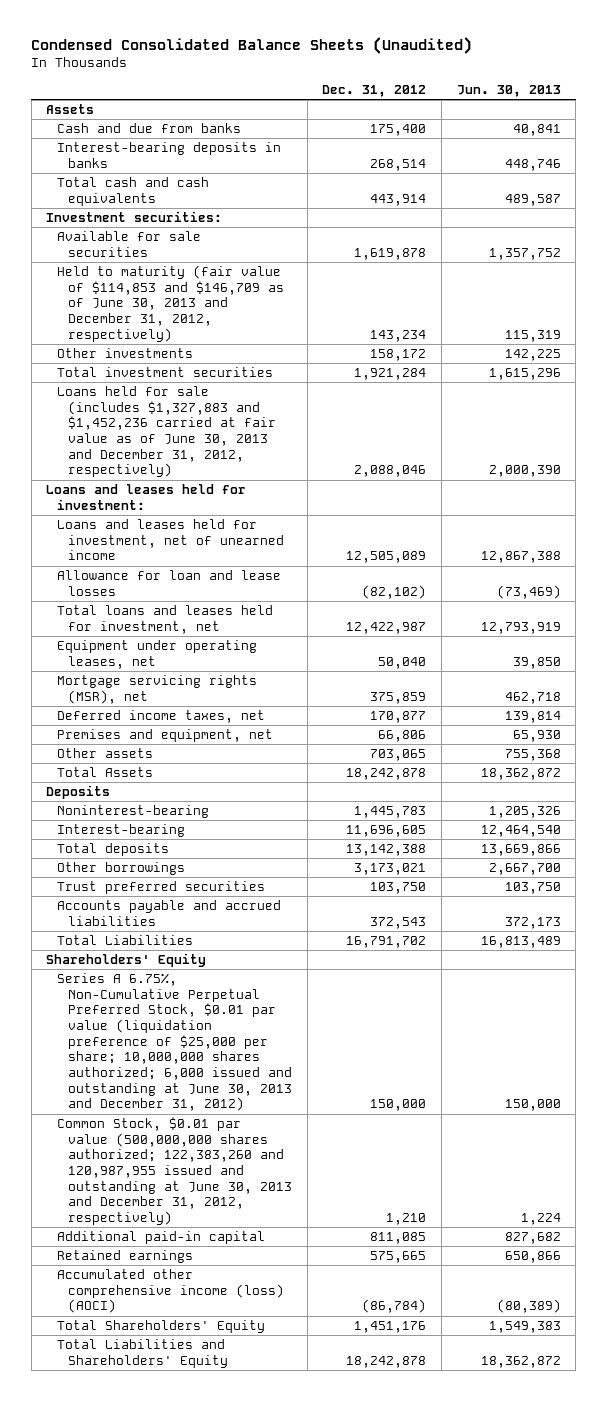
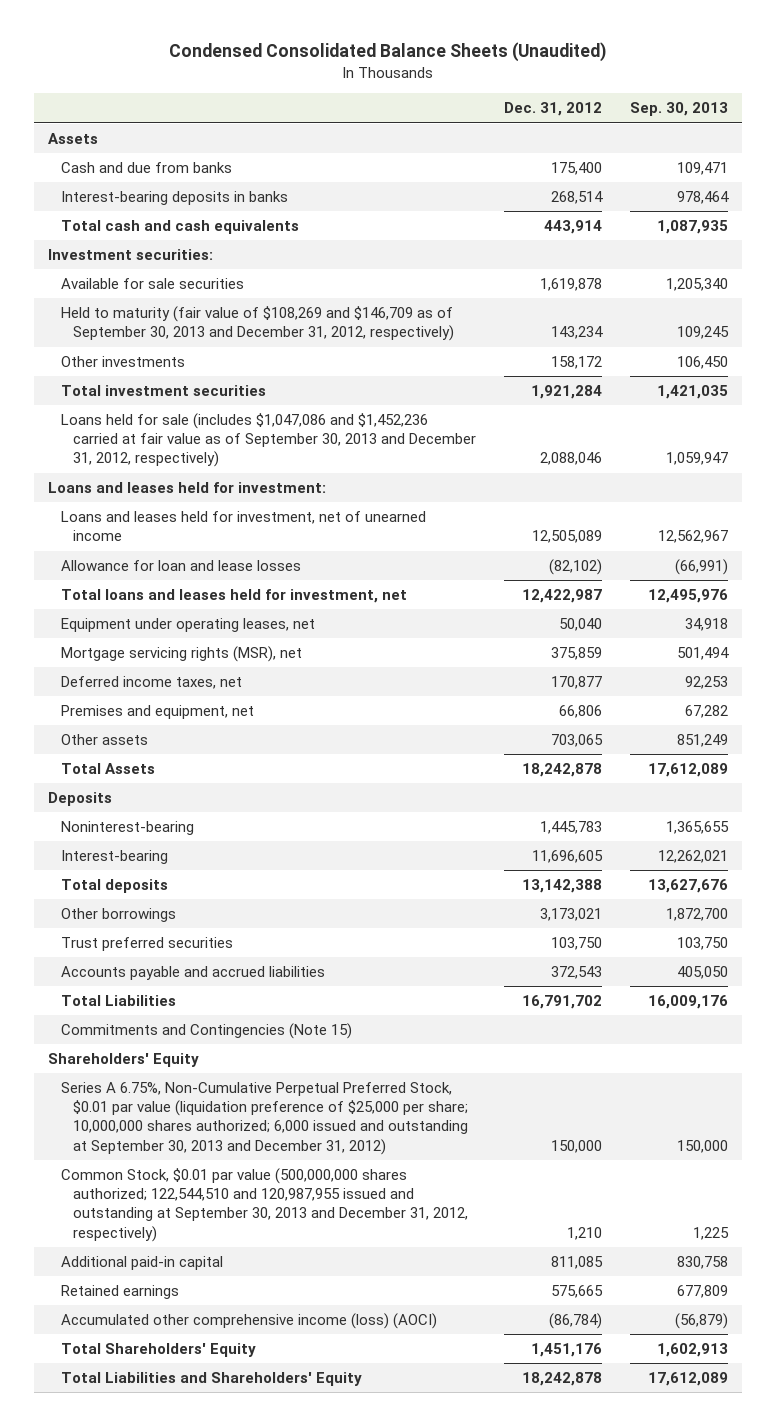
- | Dec. 31, 2012 | Jun. 30, 2013
+ | Dec. 31, 2012 | Sep. 30, 2013
- Held to maturity (fair value of $114,853 and $146,709 as of June 30, 2013 and December 31, 2012, respectively) | 143,234 | 115,319
+ Held to maturity (fair value of $108,269 and $146,709 as of September 30, 2013 and December 31, 2012, respectively) | 143,234 | 109,245
- Loans held for sale (includes $1,327,883 and $1,452,236 carried at fair value as of June 30, 2013 and December 31, 2012, respectively) | 2,088,046 | 2,000,390
+ Loans held for sale (includes $1,047,086 and $1,452,236 carried at fair value as of September 30, 2013 and December 31, 2012, respectively) | 2,088,046 | 1,059,947
+ Commitments and Contingencies (Note 15)
- Series A 6.75%, Non-Cumulative Perpetual Preferred Stock, $0.01 par value (liquidation preference of $25,000 per share; 10,000,000 shares authorized; 6,000 issued and outstanding at June 30, 2013 and December 31, 2012) | 150,000 | 150,000
- Common Stock, $0.01 par value (500,000,000 shares authorized; 122,383,260 and 120,987,955 issued and outstanding at June 30, 2013 and December 31, 2012, respectively) | 1,210 | 1,224
+ Series A 6.75%, Non-Cumulative Perpetual Preferred Stock, $0.01 par value (liquidation preference of $25,000 per share; 10,000,000 shares authorized; 6,000 issued and outstanding at September 30, 2013 and December 31, 2012) | 150,000 | 150,000
+ Common Stock, $0.01 par value (500,000,000 shares authorized; 122,544,510 and 120,987,955 issued and outstanding at September 30, 2013 and December 31, 2012, respectively) | 1,210 | 1,225

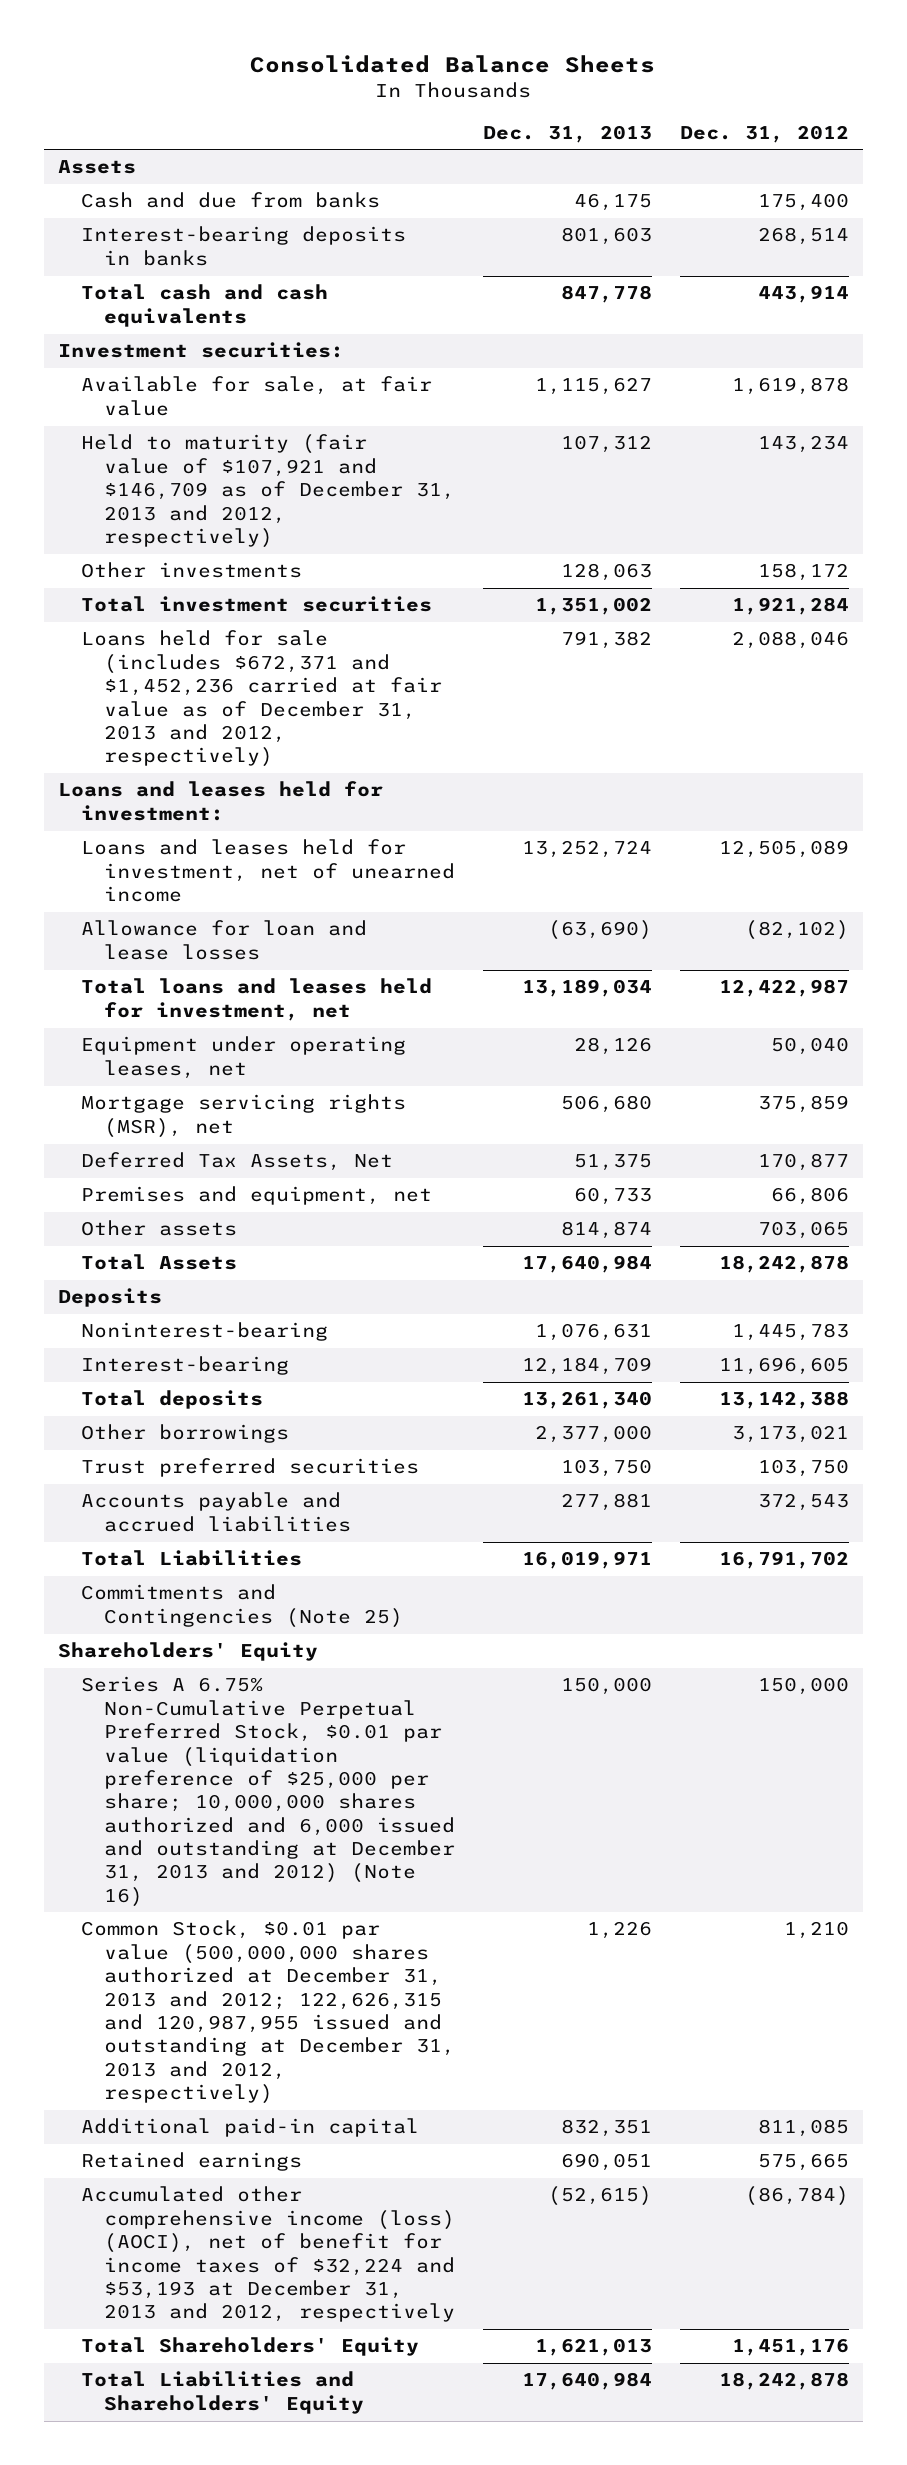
- Condensed Consolidated Balance Sheets (Unaudited)
+ Consolidated Balance Sheets
- | Dec. 31, 2012 | Sep. 30, 2013
+ | Dec. 31, 2013 | Dec. 31, 2012
- Available for sale securities | 1,619,878 | 1,205,340
- Held to maturity (fair value of $108,269 and $146,709 as of September 30, 2013 and December 31, 2012, respectively) | 143,234 | 109,245
+ Available for sale, at fair value | 1,115,627 | 1,619,878
+ Held to maturity (fair value of $107,921 and $146,709 as of December 31, 2013 and 2012, respectively) | 107,312 | 143,234
- Loans held for sale (includes $1,047,086 and $1,452,236 carried at fair value as of September 30, 2013 and December 31, 2012, respectively) | 2,088,046 | 1,059,947
+ Loans held for sale (includes $672,371 and $1,452,236 carried at fair value as of December 31, 2013 and 2012, respectively) | 791,382 | 2,088,046
- Deferred income taxes, net | 170,877 | 92,253
+ Deferred Tax Assets, Net | 51,375 | 170,877
- Commitments and Contingencies (Note 15)
+ Commitments and Contingencies (Note 25)
- Series A 6.75%, Non-Cumulative Perpetual Preferred Stock, $0.01 par value (liquidation preference of $25,000 per share; 10,000,000 shares authorized; 6,000 issued and outstanding at September 30, 2013 and December 31, 2012) | 150,000 | 150,000
- Common Stock, $0.01 par value (500,000,000 shares authorized; 122,544,510 and 120,987,955 issued and outstanding at September 30, 2013 and December 31, 2012, respectively) | 1,210 | 1,225
+ Series A 6.75% Non-Cumulative Perpetual Preferred Stock, $0.01 par value (liquidation preference of $25,000 per share; 10,000,000 shares authorized and 6,000 issued and outstanding at December 31, 2013 and 2012) (Note 16) | 150,000 | 150,000
+ Common Stock, $0.01 par value (500,000,000 shares authorized at December 31, 2013 and 2012; 122,626,315 and 120,987,955 issued and outstanding at December 31, 2013 and 2012, respectively) | 1,226 | 1,210
- Accumulated other comprehensive income (loss) (AOCI) | (86,784) | (56,879)
+ Accumulated other comprehensive income (loss) (AOCI), net of benefit for income taxes of $32,224 and $53,193 at December 31, 2013 and 2012, respectively | (52,615) | (86,784)

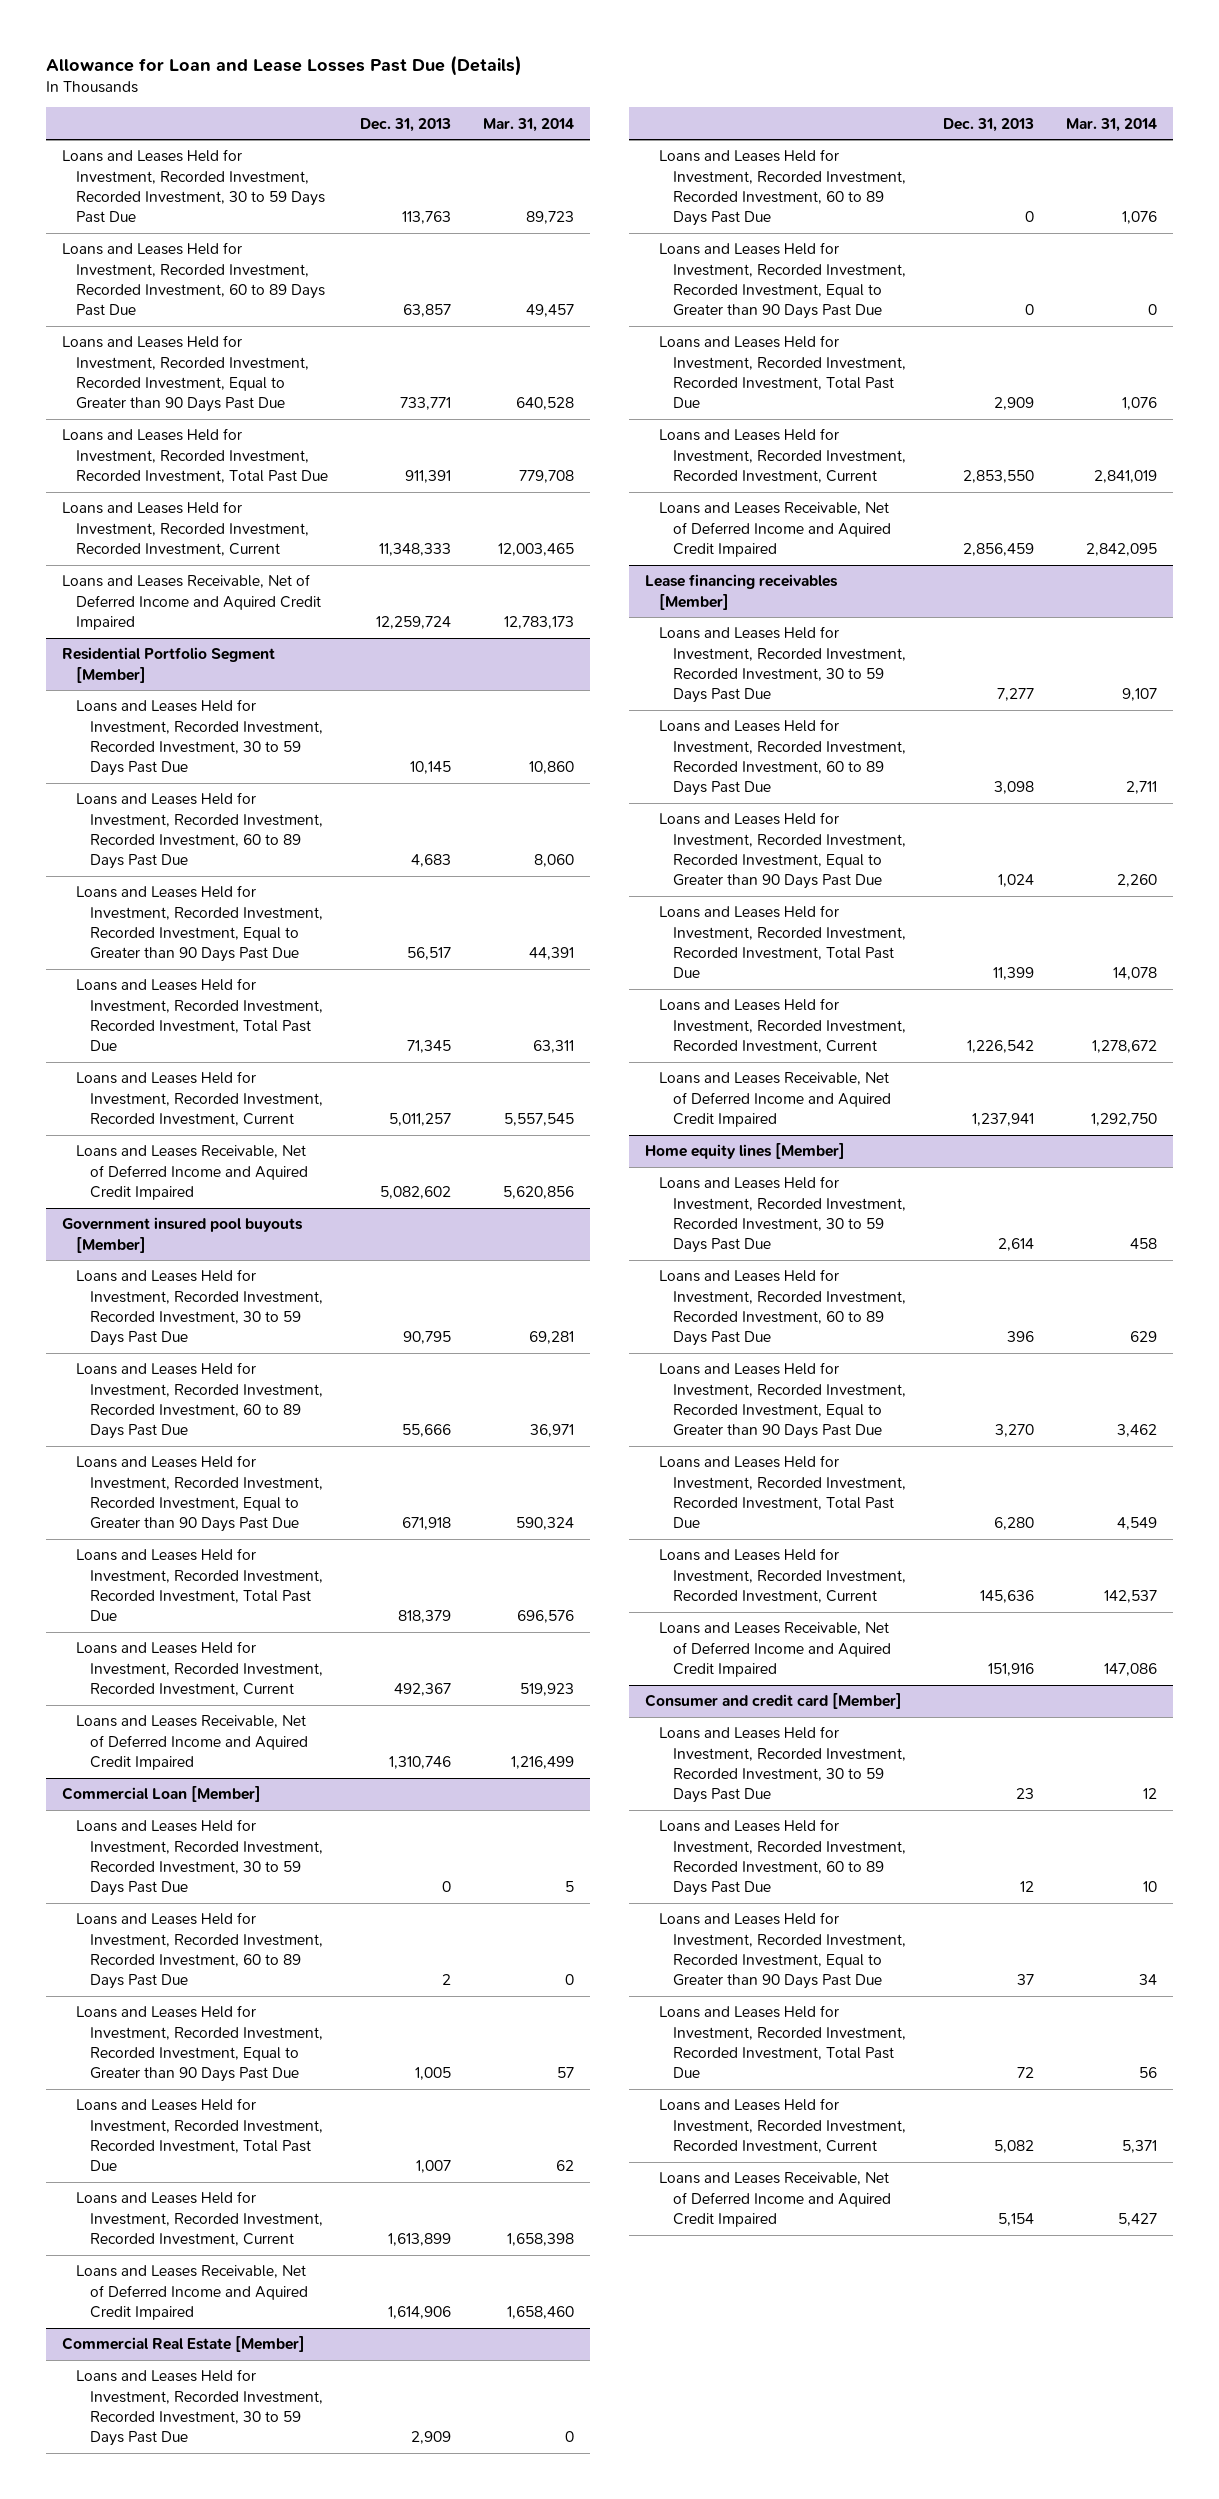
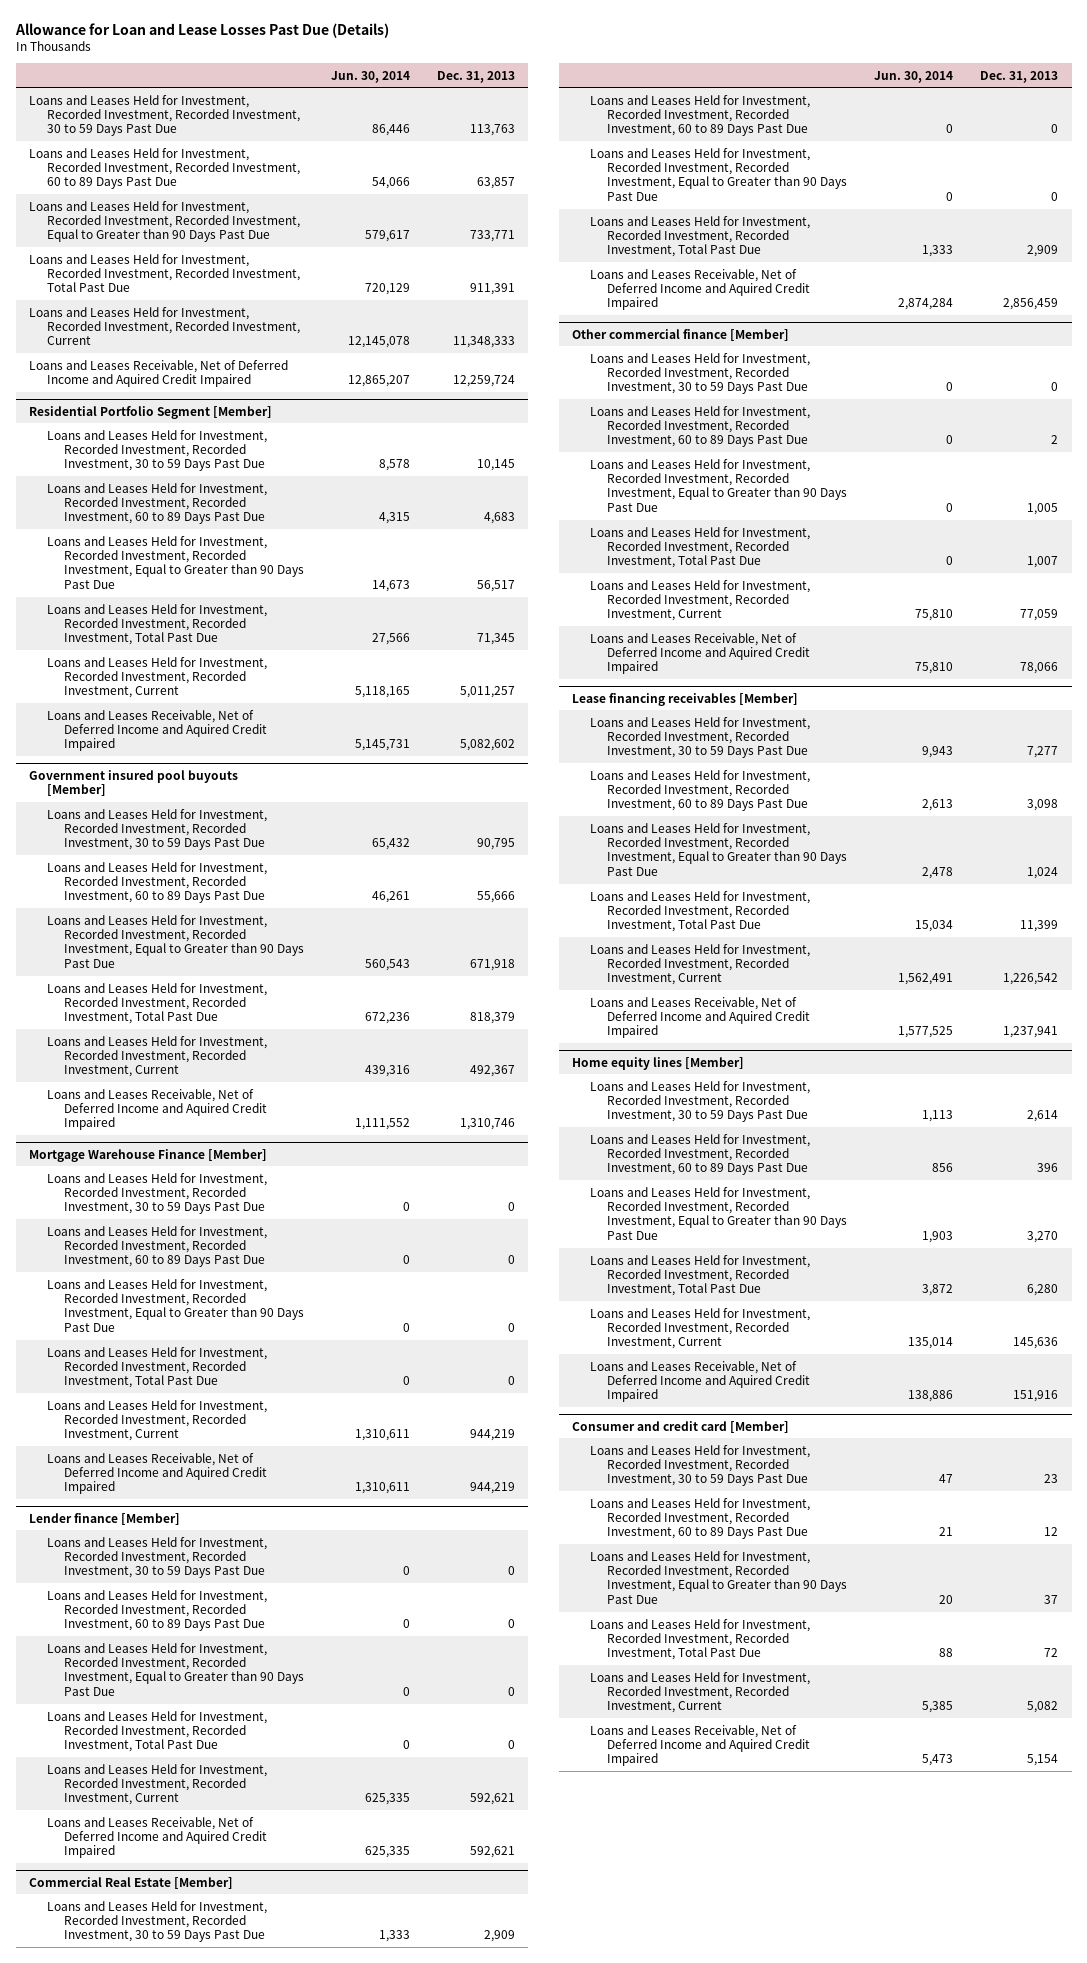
- | Dec. 31, 2013 | Mar. 31, 2014
+ | Jun. 30, 2014 | Dec. 31, 2013
- Commercial Loan [Member]
+ Mortgage Warehouse Finance [Member]
- Loans and Leases Held for Investment, Recorded Investment, Recorded Investment, 60 to 89 Days Past Due | 2 | 0
- Loans and Leases Held for Investment, Recorded Investment, Recorded Investment, Equal to Greater than 90 Days Past Due | 1,005 | 57
- Loans and Leases Held for Investment, Recorded Investment, Recorded Investment, Total Past Due | 1,007 | 62
- Loans and Leases Held for Investment, Recorded Investment, Recorded Investment, Current | 1,613,899 | 1,658,398
- Loans and Leases Receivable, Net of Deferred Income and Aquired Credit Impaired | 1,614,906 | 1,658,460
+ Loans and Leases Held for Investment, Recorded Investment, Recorded Investment, 60 to 89 Days Past Due | 0 | 0
+ Loans and Leases Held for Investment, Recorded Investment, Recorded Investment, Equal to Greater than 90 Days Past Due | 0 | 0
+ Loans and Leases Held for Investment, Recorded Investment, Recorded Investment, Total Past Due | 0 | 0
+ Loans and Leases Held for Investment, Recorded Investment, Recorded Investment, Current | 1,310,611 | 944,219
+ Loans and Leases Receivable, Net of Deferred Income and Aquired Credit Impaired | 1,310,611 | 944,219
+ Lender finance [Member]
+ Loans and Leases Held for Investment, Recorded Investment, Recorded Investment, 30 to 59 Days Past Due | 0 | 0
+ Loans and Leases Held for Investment, Recorded Investment, Recorded Investment, 60 to 89 Days Past Due | 0 | 0
+ Loans and Leases Held for Investment, Recorded Investment, Recorded Investment, Equal to Greater than 90 Days Past Due | 0 | 0
+ Loans and Leases Held for Investment, Recorded Investment, Recorded Investment, Total Past Due | 0 | 0
+ Loans and Leases Held for Investment, Recorded Investment, Recorded Investment, Current | 625,335 | 592,621
+ Loans and Leases Receivable, Net of Deferred Income and Aquired Credit Impaired | 625,335 | 592,621
@ Commercial Real Estate [Member]
- Loans and Leases Held for Investment, Recorded Investment, Recorded Investment, Current | 2,853,550 | 2,841,019
+ Other commercial finance [Member]
+ Loans and Leases Held for Investment, Recorded Investment, Recorded Investment, 30 to 59 Days Past Due | 0 | 0
+ Loans and Leases Held for Investment, Recorded Investment, Recorded Investment, 60 to 89 Days Past Due | 0 | 2
+ Loans and Leases Held for Investment, Recorded Investment, Recorded Investment, Equal to Greater than 90 Days Past Due | 0 | 1,005
+ Loans and Leases Held for Investment, Recorded Investment, Recorded Investment, Total Past Due | 0 | 1,007
+ Loans and Leases Held for Investment, Recorded Investment, Recorded Investment, Current | 75,810 | 77,059
+ Loans and Leases Receivable, Net of Deferred Income and Aquired Credit Impaired | 75,810 | 78,066

